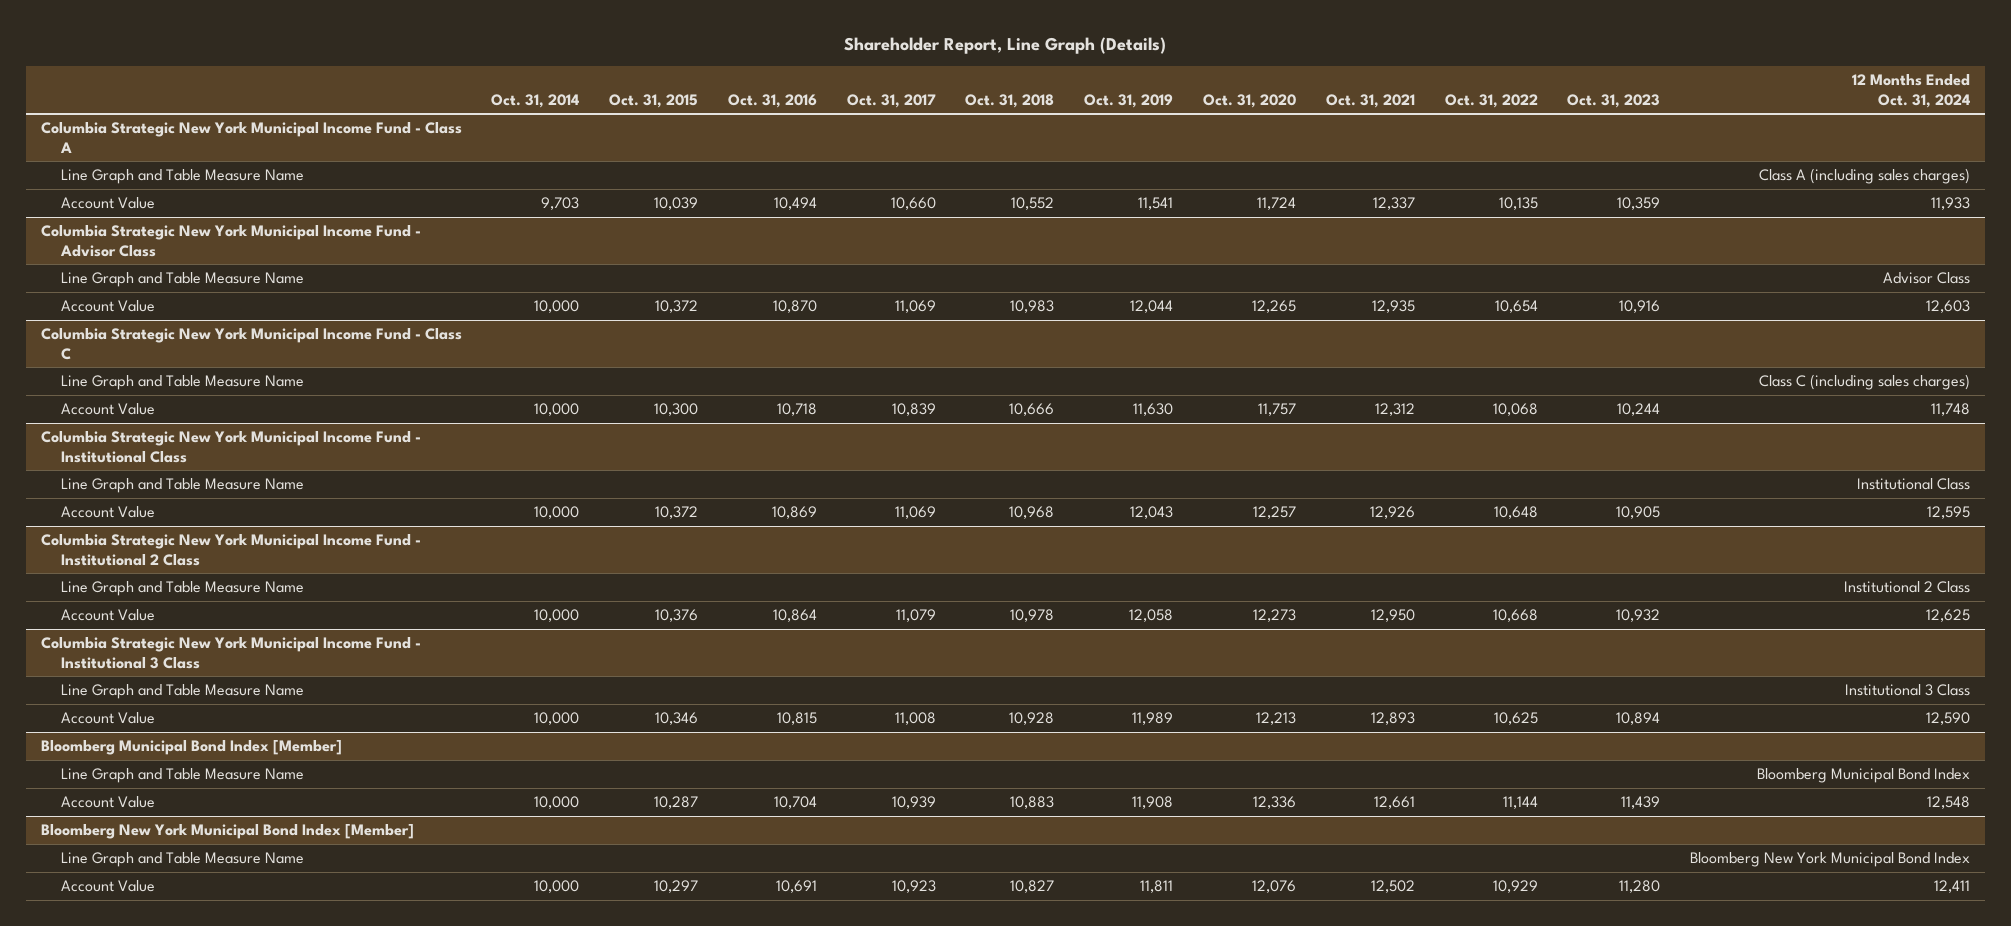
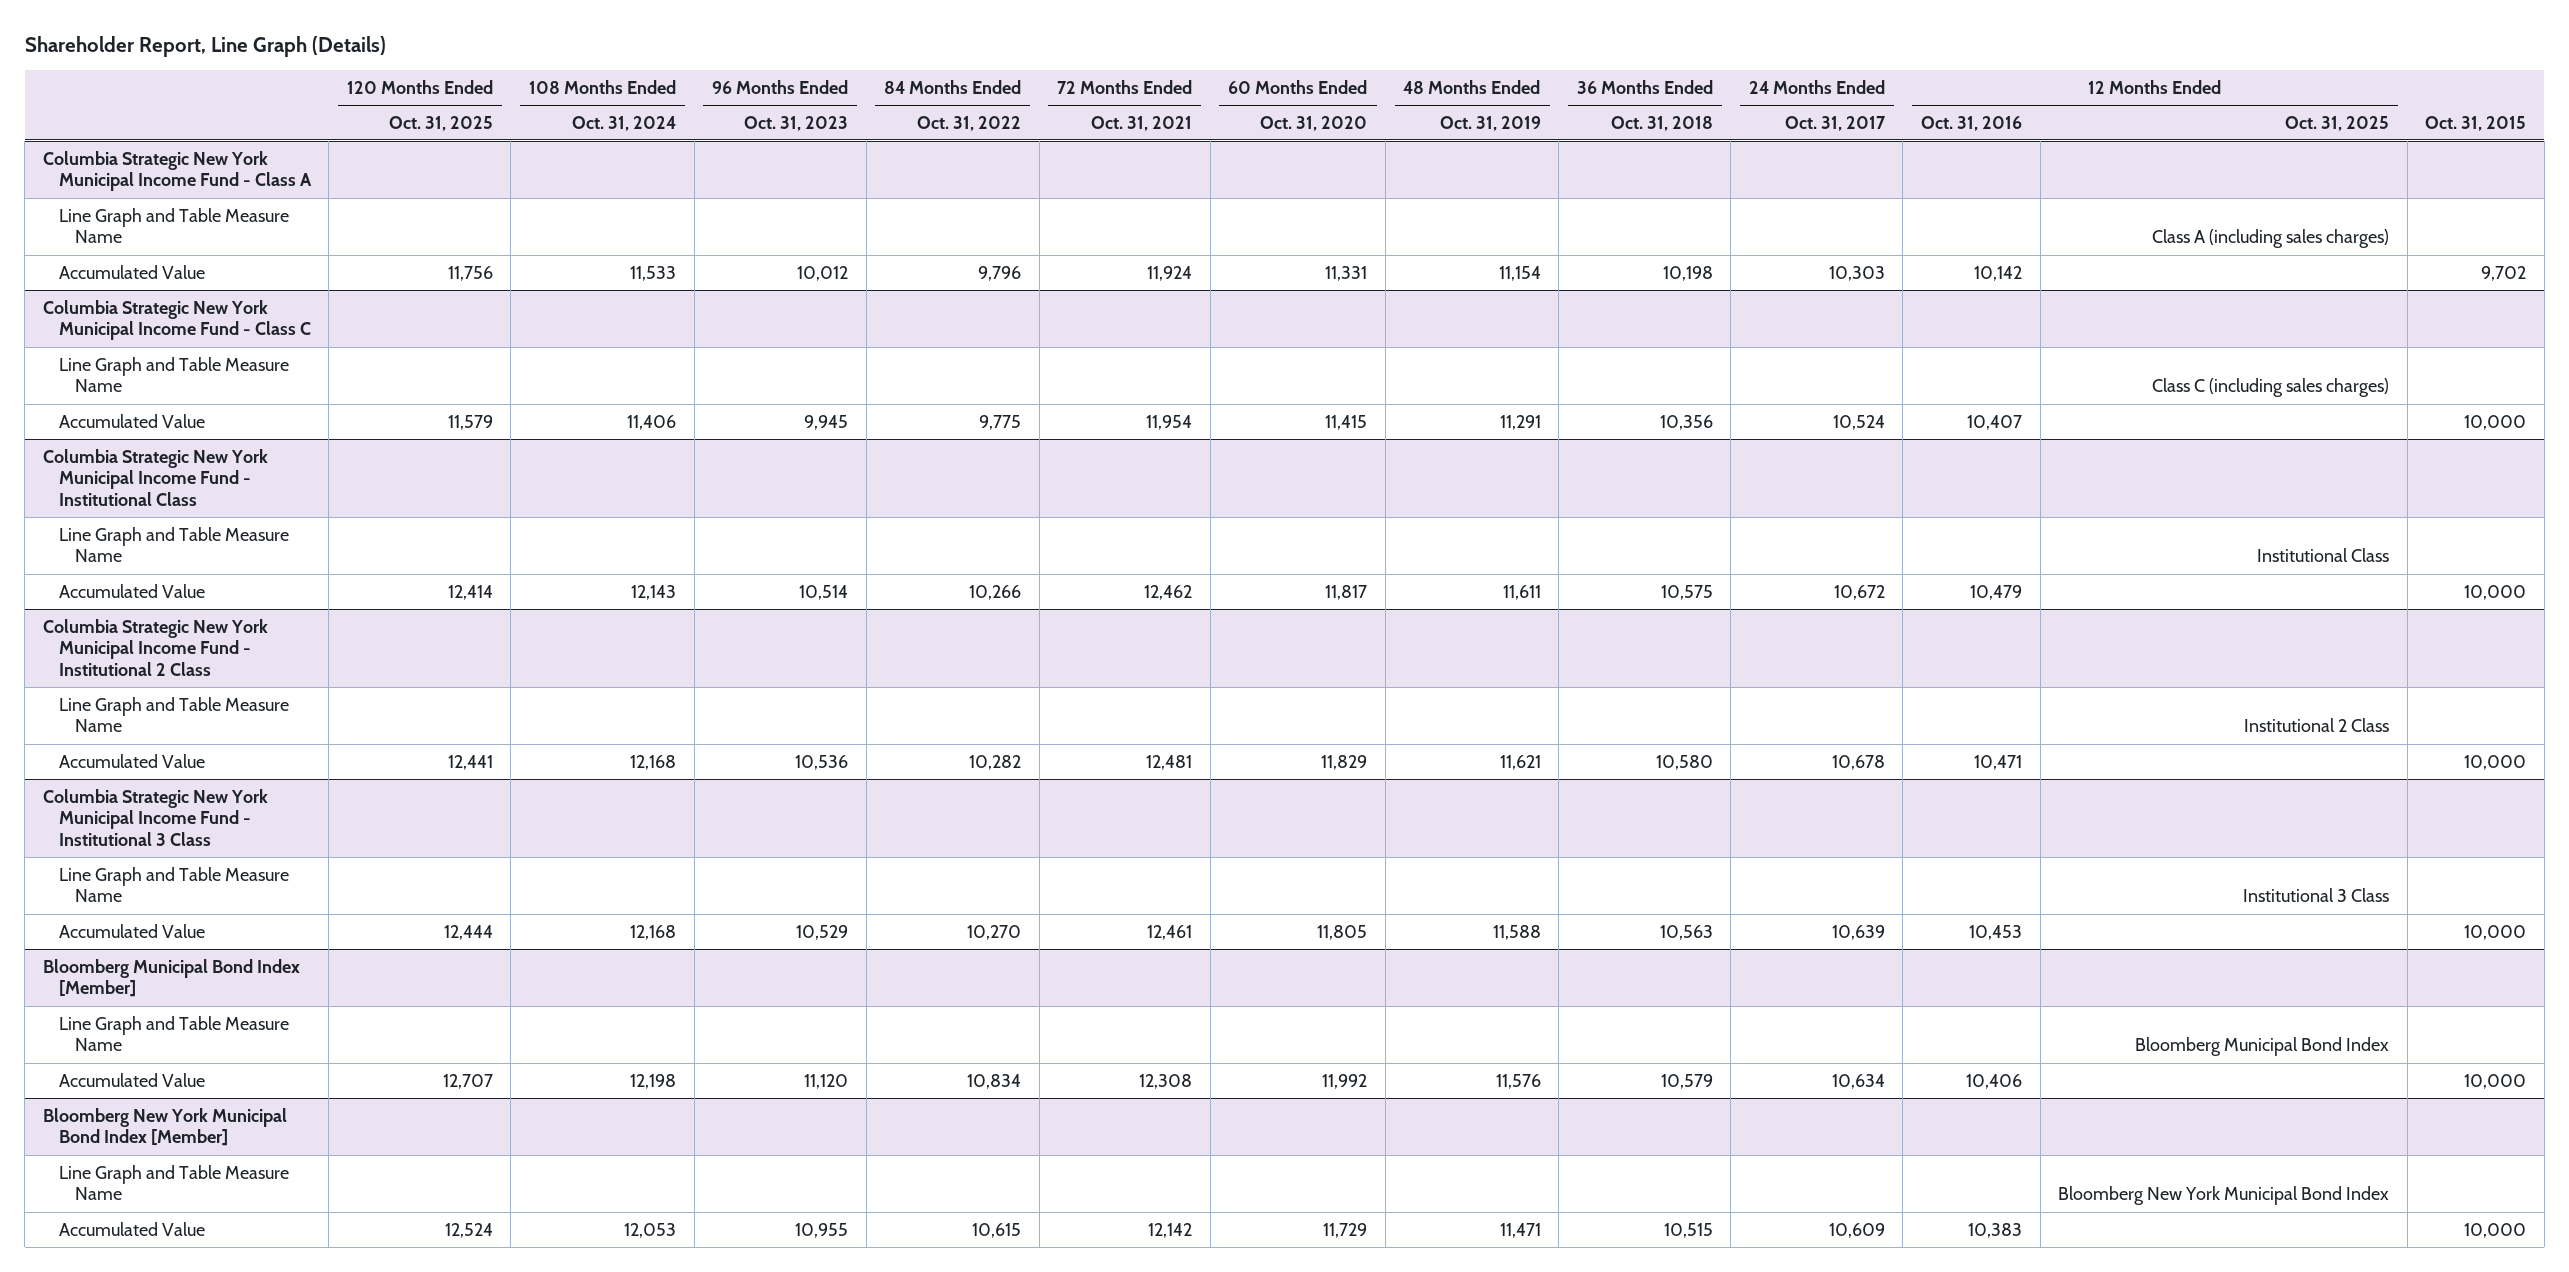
- | Oct. 31, 2014 | Oct. 31, 2015 | Oct. 31, 2016 | Oct. 31, 2017 | Oct. 31, 2018 | Oct. 31, 2019 | Oct. 31, 2020 | Oct. 31, 2021 | Oct. 31, 2022 | Oct. 31, 2023 | 12 Months Ended Oct. 31, 2024
+ | 120 Months Ended Oct. 31, 2025 | 108 Months Ended Oct. 31, 2024 | 96 Months Ended Oct. 31, 2023 | 84 Months Ended Oct. 31, 2022 | 72 Months Ended Oct. 31, 2021 | 60 Months Ended Oct. 31, 2020 | 48 Months Ended Oct. 31, 2019 | 36 Months Ended Oct. 31, 2018 | 24 Months Ended Oct. 31, 2017 | 12 Months Ended Oct. 31, 2016 | 12 Months Ended Oct. 31, 2025 | Oct. 31, 2015
@ Columbia Strategic New York Municipal Income Fund - Class A
- Account Value | 9,703 | 10,039 | 10,494 | 10,660 | 10,552 | 11,541 | 11,724 | 12,337 | 10,135 | 10,359 | 11,933
- Columbia Strategic New York Municipal Income Fund - Advisor Class
- Line Graph and Table Measure Name | | | | | | | | | | | Advisor Class
- Account Value | 10,000 | 10,372 | 10,870 | 11,069 | 10,983 | 12,044 | 12,265 | 12,935 | 10,654 | 10,916 | 12,603
@ Columbia Strategic New York Municipal Income Fund - Class A
+ Accumulated Value | 11,756 | 11,533 | 10,012 | 9,796 | 11,924 | 11,331 | 11,154 | 10,198 | 10,303 | 10,142 | | 9,702
@ Columbia Strategic New York Municipal Income Fund - Class C
- Account Value | 10,000 | 10,300 | 10,718 | 10,839 | 10,666 | 11,630 | 11,757 | 12,312 | 10,068 | 10,244 | 11,748
+ Accumulated Value | 11,579 | 11,406 | 9,945 | 9,775 | 11,954 | 11,415 | 11,291 | 10,356 | 10,524 | 10,407 | | 10,000
@ Columbia Strategic New York Municipal Income Fund - Institutional Class
- Account Value | 10,000 | 10,372 | 10,869 | 11,069 | 10,968 | 12,043 | 12,257 | 12,926 | 10,648 | 10,905 | 12,595
+ Accumulated Value | 12,414 | 12,143 | 10,514 | 10,266 | 12,462 | 11,817 | 11,611 | 10,575 | 10,672 | 10,479 | | 10,000
@ Columbia Strategic New York Municipal Income Fund - Institutional 2 Class
- Account Value | 10,000 | 10,376 | 10,864 | 11,079 | 10,978 | 12,058 | 12,273 | 12,950 | 10,668 | 10,932 | 12,625
+ Accumulated Value | 12,441 | 12,168 | 10,536 | 10,282 | 12,481 | 11,829 | 11,621 | 10,580 | 10,678 | 10,471 | | 10,000
@ Columbia Strategic New York Municipal Income Fund - Institutional 3 Class
- Account Value | 10,000 | 10,346 | 10,815 | 11,008 | 10,928 | 11,989 | 12,213 | 12,893 | 10,625 | 10,894 | 12,590
+ Accumulated Value | 12,444 | 12,168 | 10,529 | 10,270 | 12,461 | 11,805 | 11,588 | 10,563 | 10,639 | 10,453 | | 10,000
@ Bloomberg Municipal Bond Index [Member]
- Account Value | 10,000 | 10,287 | 10,704 | 10,939 | 10,883 | 11,908 | 12,336 | 12,661 | 11,144 | 11,439 | 12,548
+ Accumulated Value | 12,707 | 12,198 | 11,120 | 10,834 | 12,308 | 11,992 | 11,576 | 10,579 | 10,634 | 10,406 | | 10,000
@ Bloomberg New York Municipal Bond Index [Member]
- Account Value | 10,000 | 10,297 | 10,691 | 10,923 | 10,827 | 11,811 | 12,076 | 12,502 | 10,929 | 11,280 | 12,411
+ Accumulated Value | 12,524 | 12,053 | 10,955 | 10,615 | 12,142 | 11,729 | 11,471 | 10,515 | 10,609 | 10,383 | | 10,000

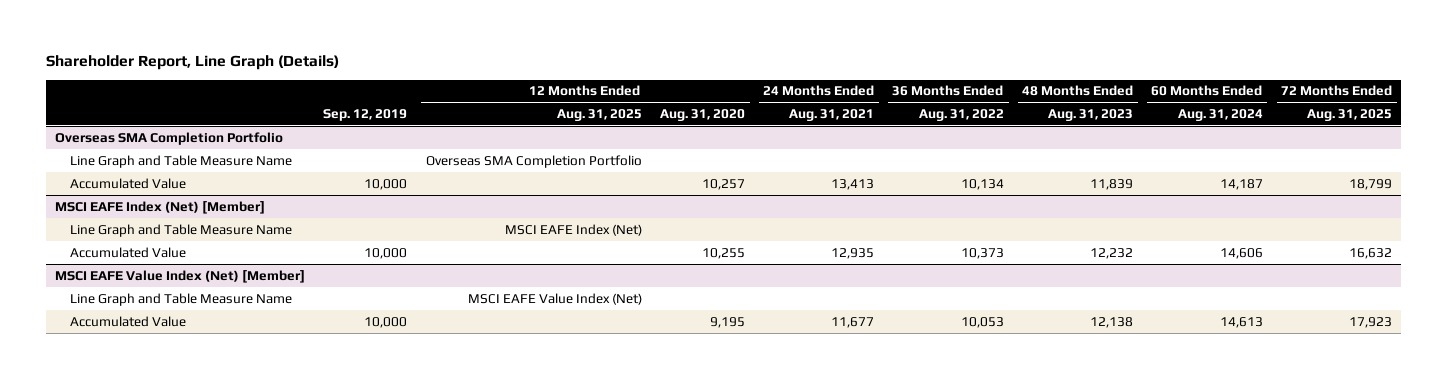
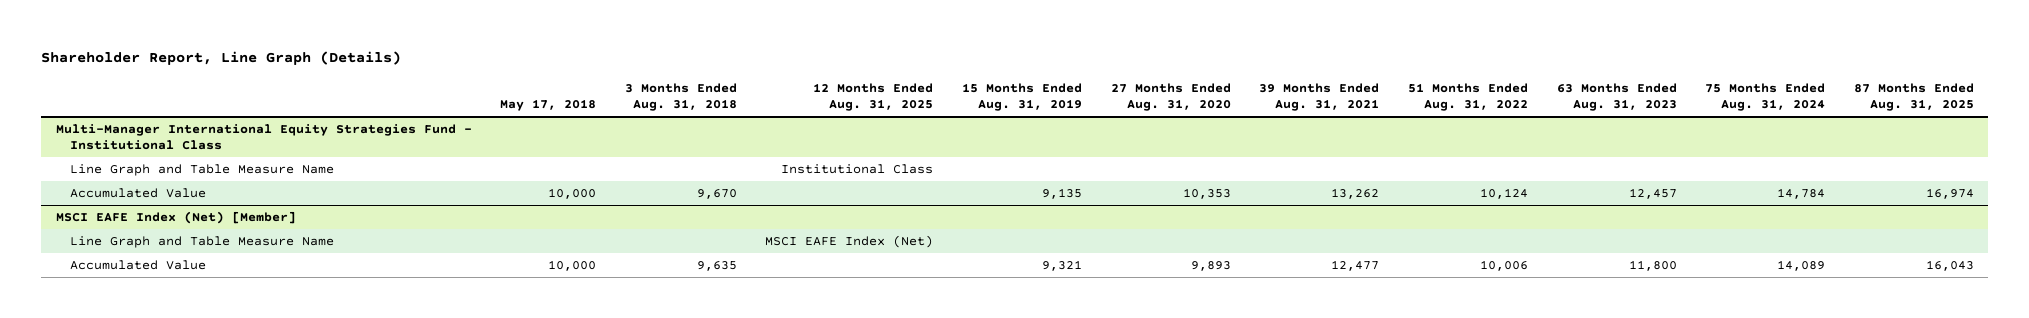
- | Sep. 12, 2019 | 12 Months Ended Aug. 31, 2025 | 12 Months Ended Aug. 31, 2020 | 24 Months Ended Aug. 31, 2021 | 36 Months Ended Aug. 31, 2022 | 48 Months Ended Aug. 31, 2023 | 60 Months Ended Aug. 31, 2024 | 72 Months Ended Aug. 31, 2025
+ | May 17, 2018 | 3 Months Ended Aug. 31, 2018 | 12 Months Ended Aug. 31, 2025 | 15 Months Ended Aug. 31, 2019 | 27 Months Ended Aug. 31, 2020 | 39 Months Ended Aug. 31, 2021 | 51 Months Ended Aug. 31, 2022 | 63 Months Ended Aug. 31, 2023 | 75 Months Ended Aug. 31, 2024 | 87 Months Ended Aug. 31, 2025
- Overseas SMA Completion Portfolio
- Line Graph and Table Measure Name | | Overseas SMA Completion Portfolio | | | | | |
- Accumulated Value | 10,000 | | 10,257 | 13,413 | 10,134 | 11,839 | 14,187 | 18,799
+ Multi-Manager International Equity Strategies Fund - Institutional Class
+ Line Graph and Table Measure Name | | | Institutional Class | | | | | | |
+ Accumulated Value | 10,000 | 9,670 | | 9,135 | 10,353 | 13,262 | 10,124 | 12,457 | 14,784 | 16,974
- MSCI EAFE Value Index (Net) [Member]
- Line Graph and Table Measure Name | | MSCI EAFE Value Index (Net) | | | | | |
- Accumulated Value | 10,000 | | 9,195 | 11,677 | 10,053 | 12,138 | 14,613 | 17,923

